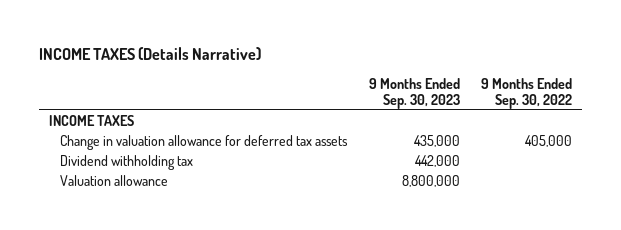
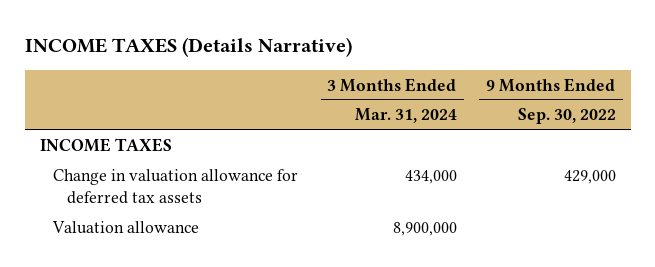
- | 9 Months Ended Sep. 30, 2023 | 9 Months Ended Sep. 30, 2022
+ | 3 Months Ended Mar. 31, 2024 | 9 Months Ended Sep. 30, 2022
- Change in valuation allowance for deferred tax assets | 435,000 | 405,000
- Dividend withholding tax | 442,000 |
+ Change in valuation allowance for deferred tax assets | 434,000 | 429,000

